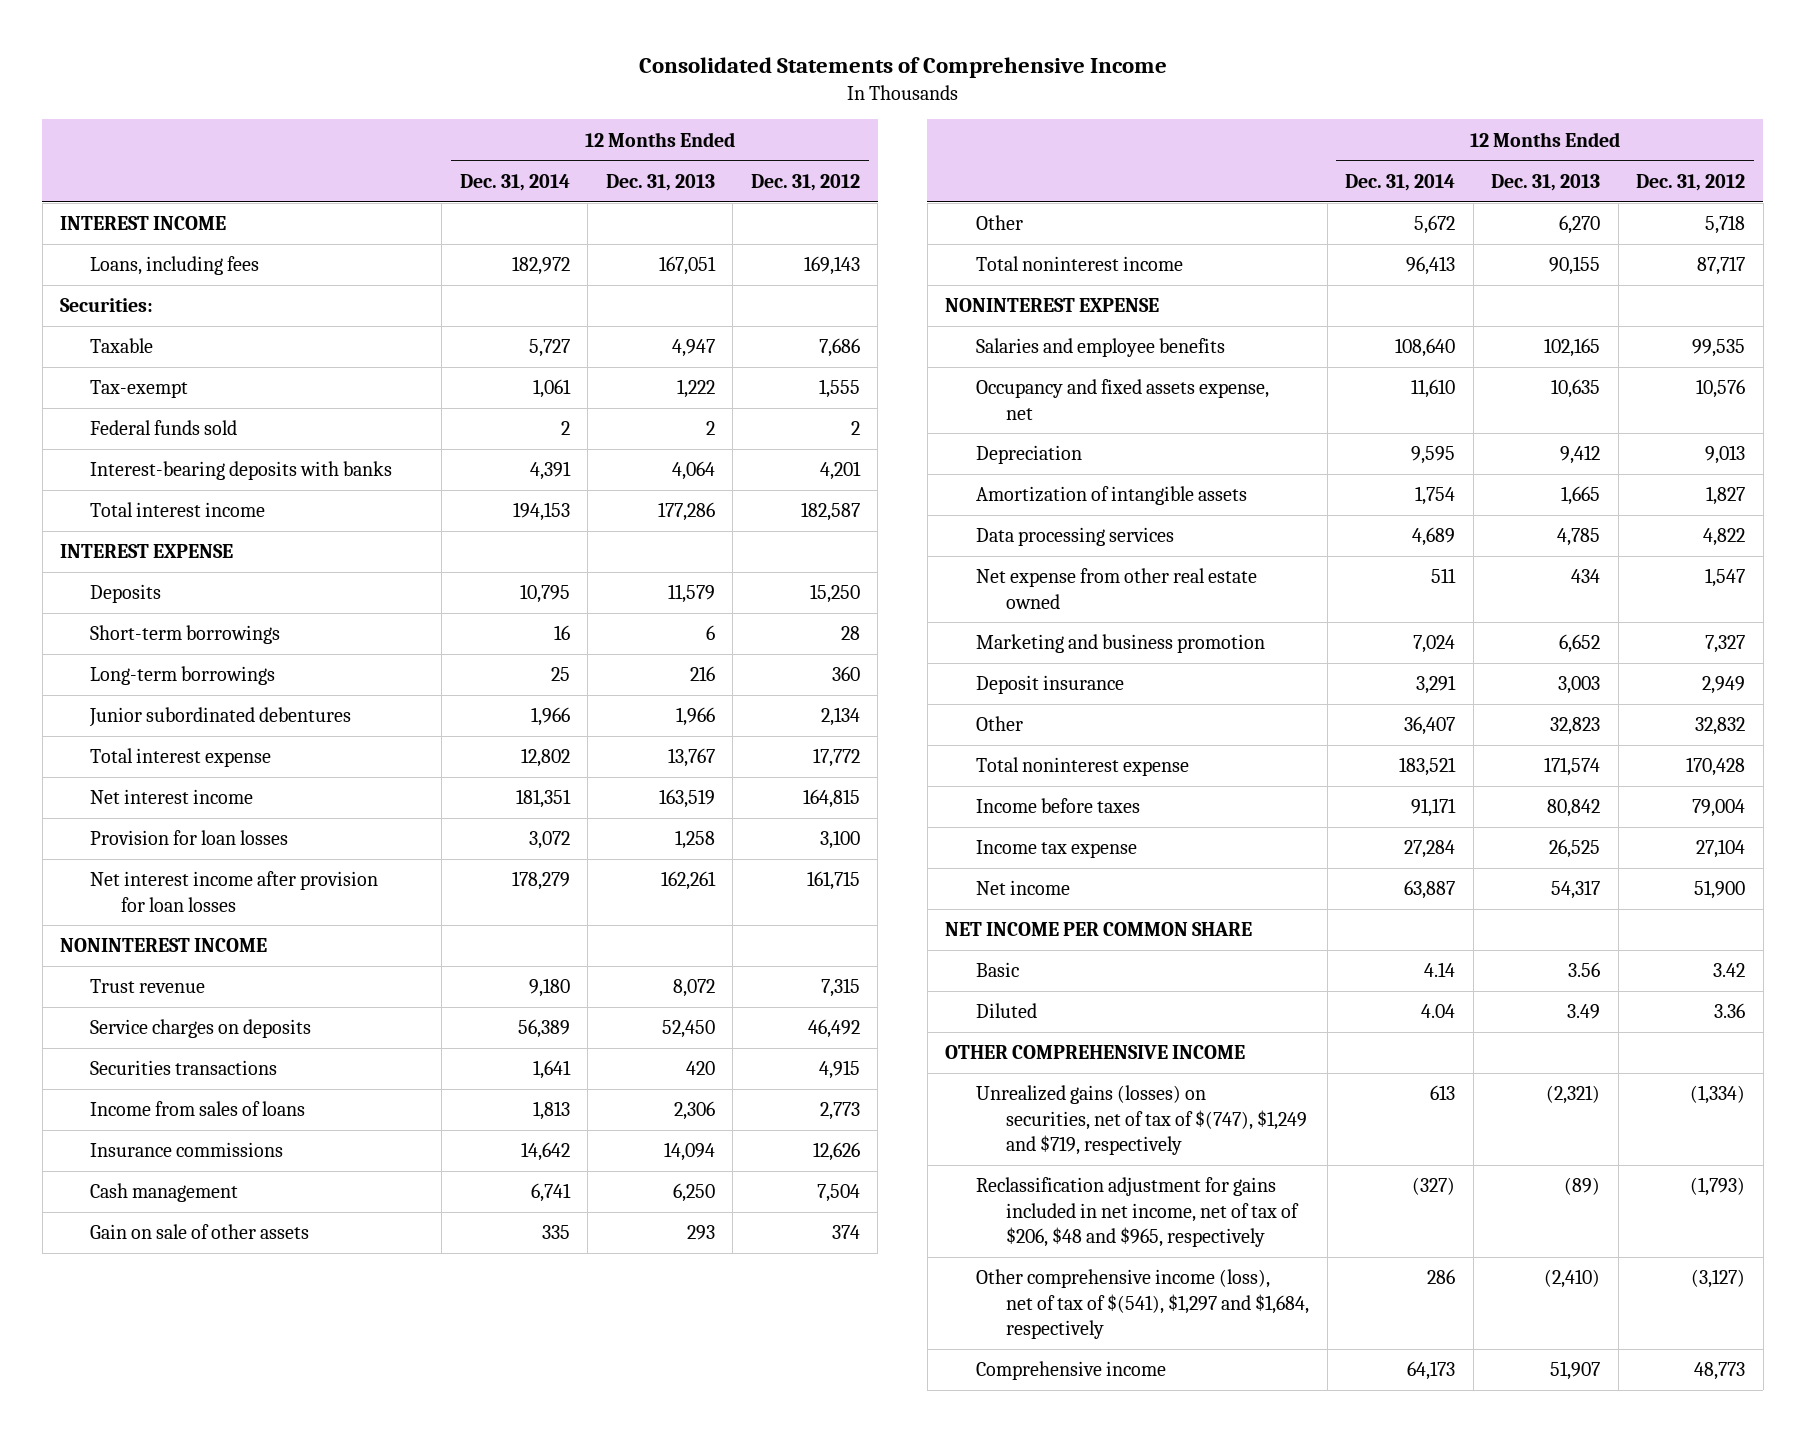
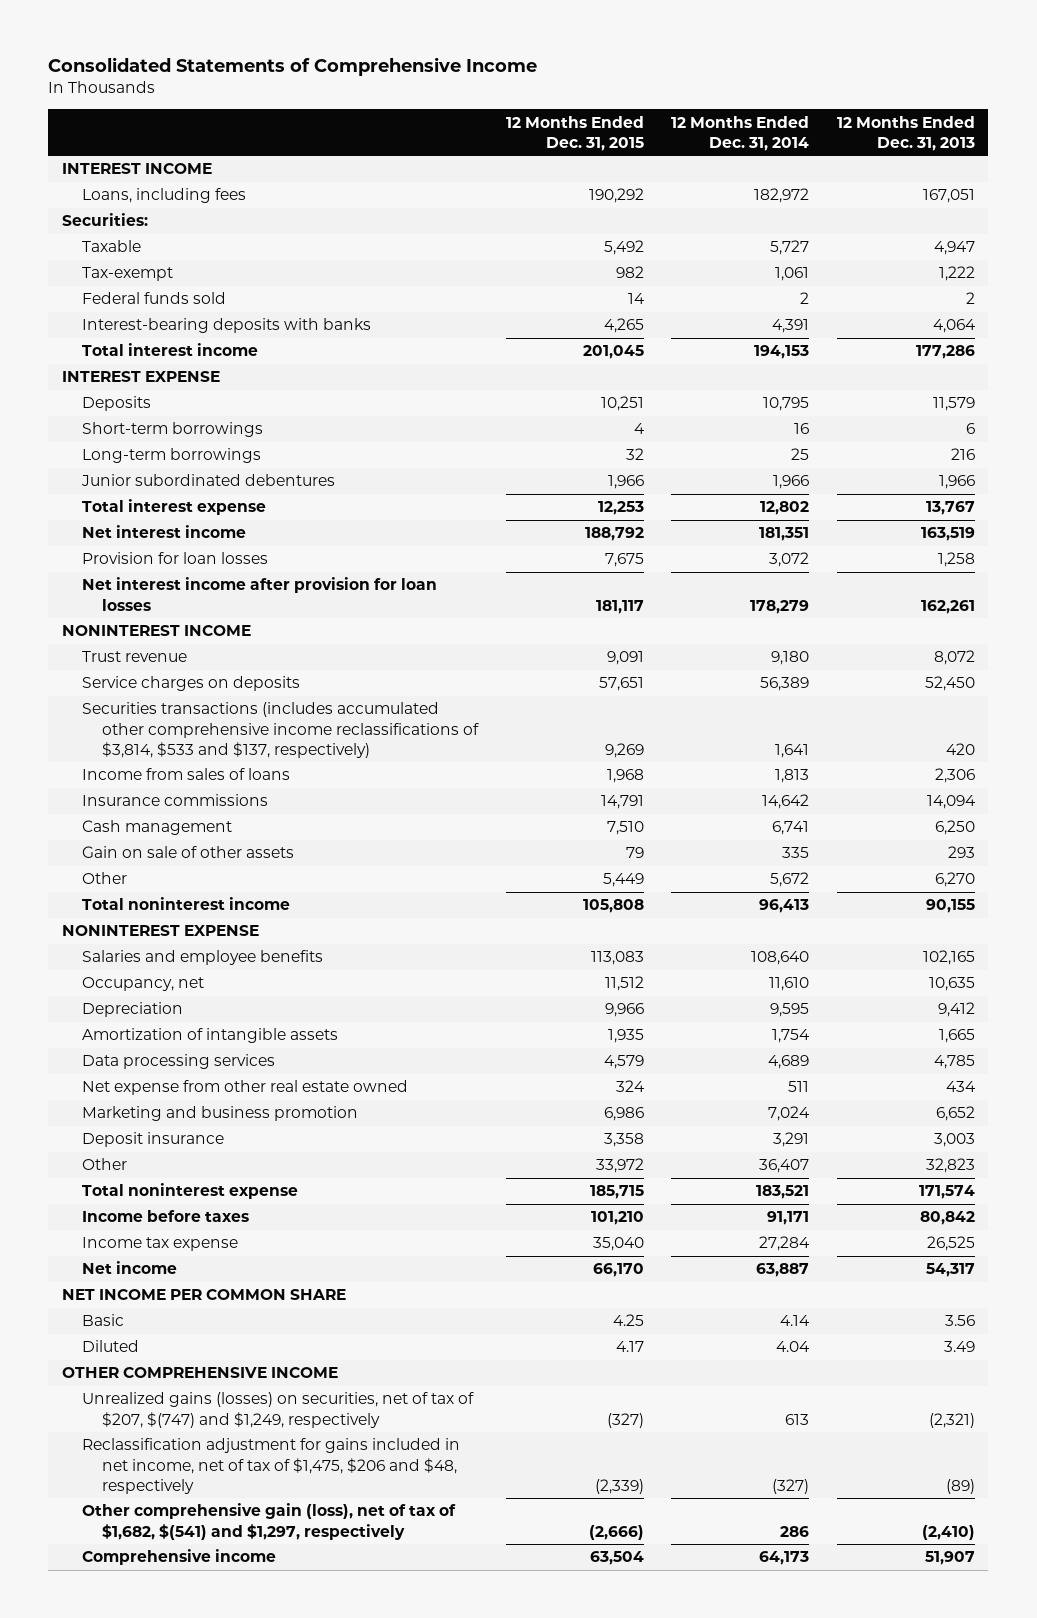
- | 12 Months Ended Dec. 31, 2014 | 12 Months Ended Dec. 31, 2013 | 12 Months Ended Dec. 31, 2012
+ | 12 Months Ended Dec. 31, 2015 | 12 Months Ended Dec. 31, 2014 | 12 Months Ended Dec. 31, 2013
- Securities transactions | 1,641 | 420 | 4,915
+ Securities transactions (includes accumulated other comprehensive income reclassifications of $3,814, $533 and $137, respectively) | 9,269 | 1,641 | 420
- Occupancy and fixed assets expense, net | 11,610 | 10,635 | 10,576
+ Occupancy, net | 11,512 | 11,610 | 10,635
- Unrealized gains (losses) on securities, net of tax of $(747), $1,249 and $719, respectively | 613 | (2,321) | (1,334)
- Reclassification adjustment for gains included in net income, net of tax of $206, $48 and $965, respectively | (327) | (89) | (1,793)
- Other comprehensive income (loss), net of tax of $(541), $1,297 and $1,684, respectively | 286 | (2,410) | (3,127)
+ Unrealized gains (losses) on securities, net of tax of $207, $(747) and $1,249, respectively | (327) | 613 | (2,321)
+ Reclassification adjustment for gains included in net income, net of tax of $1,475, $206 and $48, respectively | (2,339) | (327) | (89)
+ Other comprehensive gain (loss), net of tax of $1,682, $(541) and $1,297, respectively | (2,666) | 286 | (2,410)

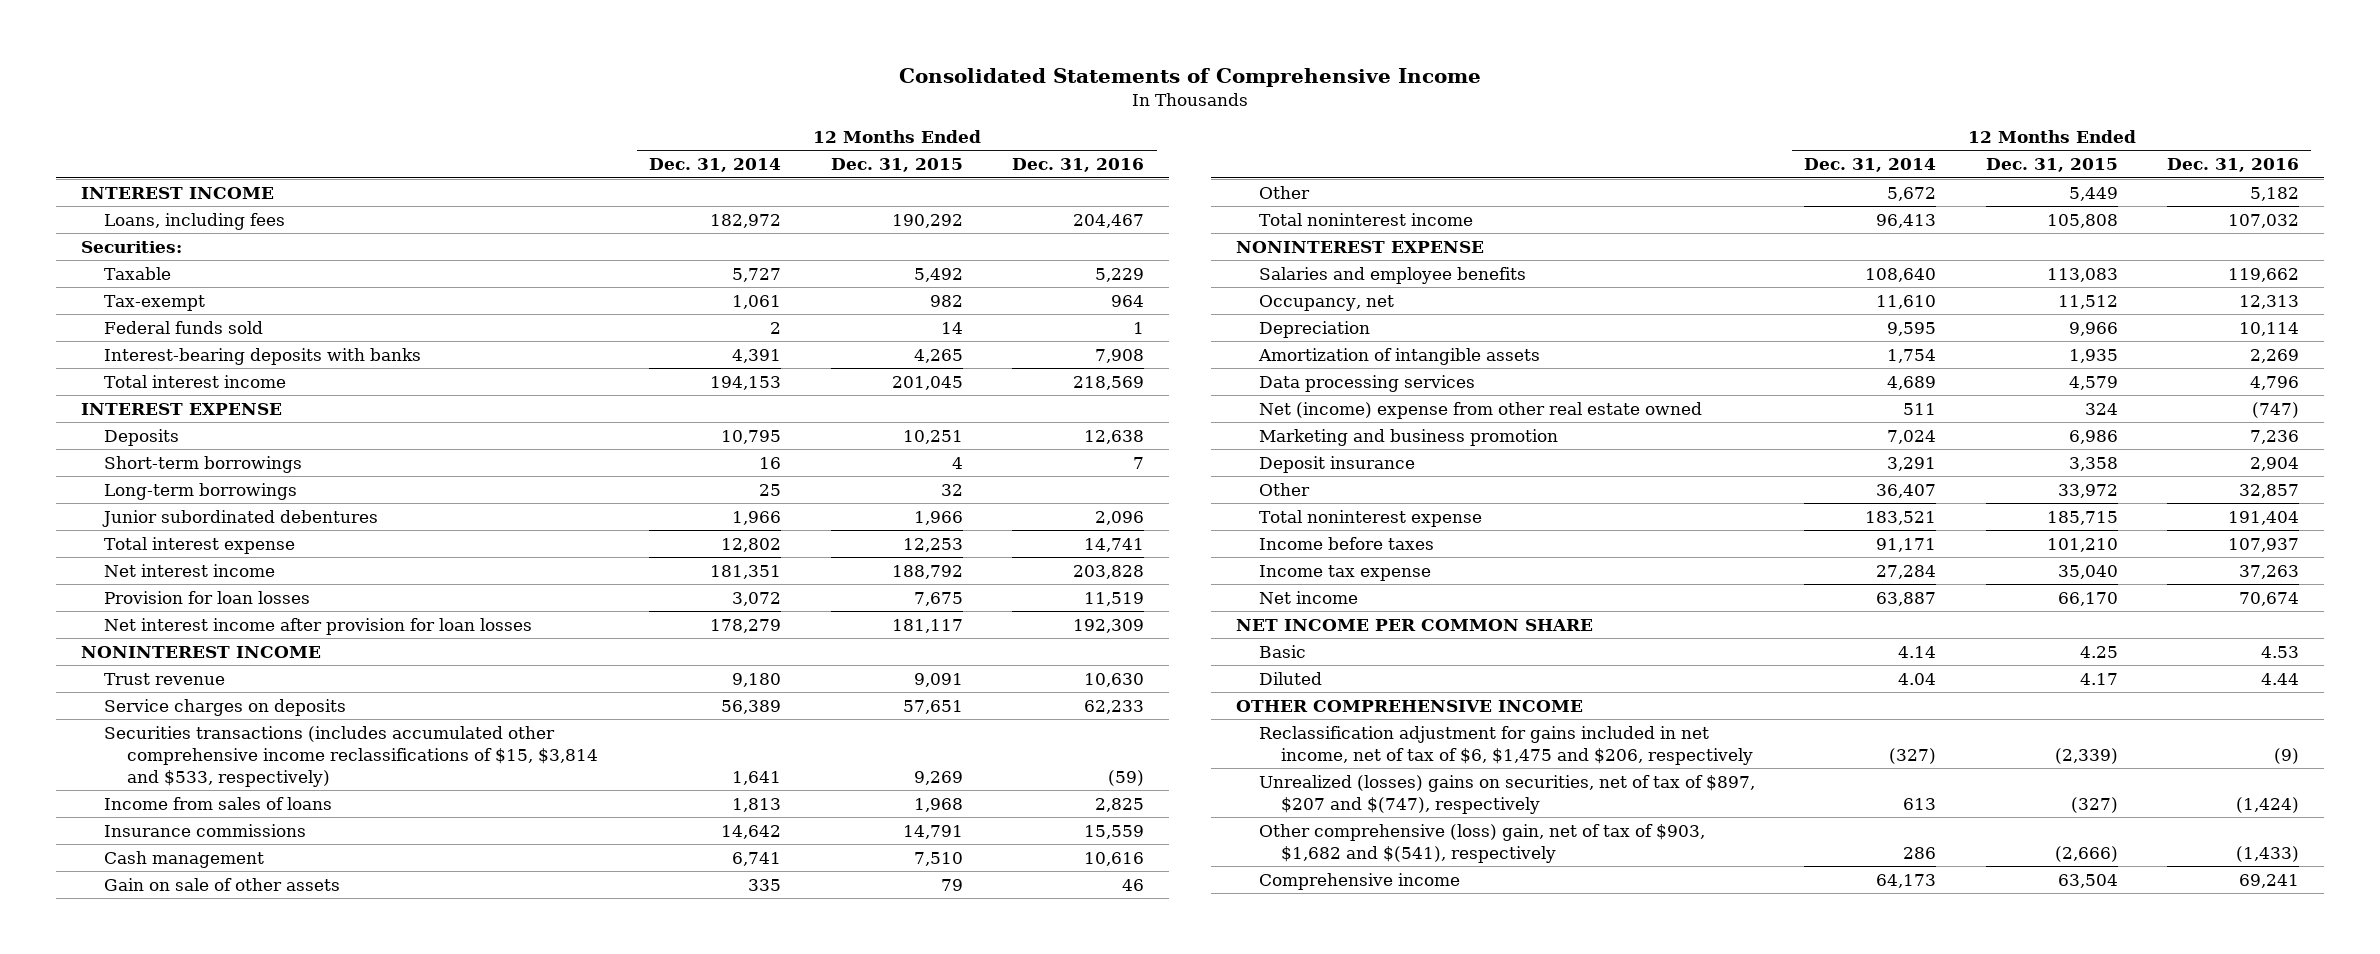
- | 12 Months Ended Dec. 31, 2015 | 12 Months Ended Dec. 31, 2014 | 12 Months Ended Dec. 31, 2013
+ | 12 Months Ended Dec. 31, 2014 | 12 Months Ended Dec. 31, 2015 | 12 Months Ended Dec. 31, 2016
- Securities transactions (includes accumulated other comprehensive income reclassifications of $3,814, $533 and $137, respectively) | 9,269 | 1,641 | 420
+ Securities transactions (includes accumulated other comprehensive income reclassifications of $15, $3,814 and $533, respectively) | 1,641 | 9,269 | (59)
- Net expense from other real estate owned | 324 | 511 | 434
+ Net (income) expense from other real estate owned | 511 | 324 | (747)
- Unrealized gains (losses) on securities, net of tax of $207, $(747) and $1,249, respectively | (327) | 613 | (2,321)
- Reclassification adjustment for gains included in net income, net of tax of $1,475, $206 and $48, respectively | (2,339) | (327) | (89)
- Other comprehensive gain (loss), net of tax of $1,682, $(541) and $1,297, respectively | (2,666) | 286 | (2,410)
+ Reclassification adjustment for gains included in net income, net of tax of $6, $1,475 and $206, respectively | (327) | (2,339) | (9)
+ Unrealized (losses) gains on securities, net of tax of $897, $207 and $(747), respectively | 613 | (327) | (1,424)
+ Other comprehensive (loss) gain, net of tax of $903, $1,682 and $(541), respectively | 286 | (2,666) | (1,433)

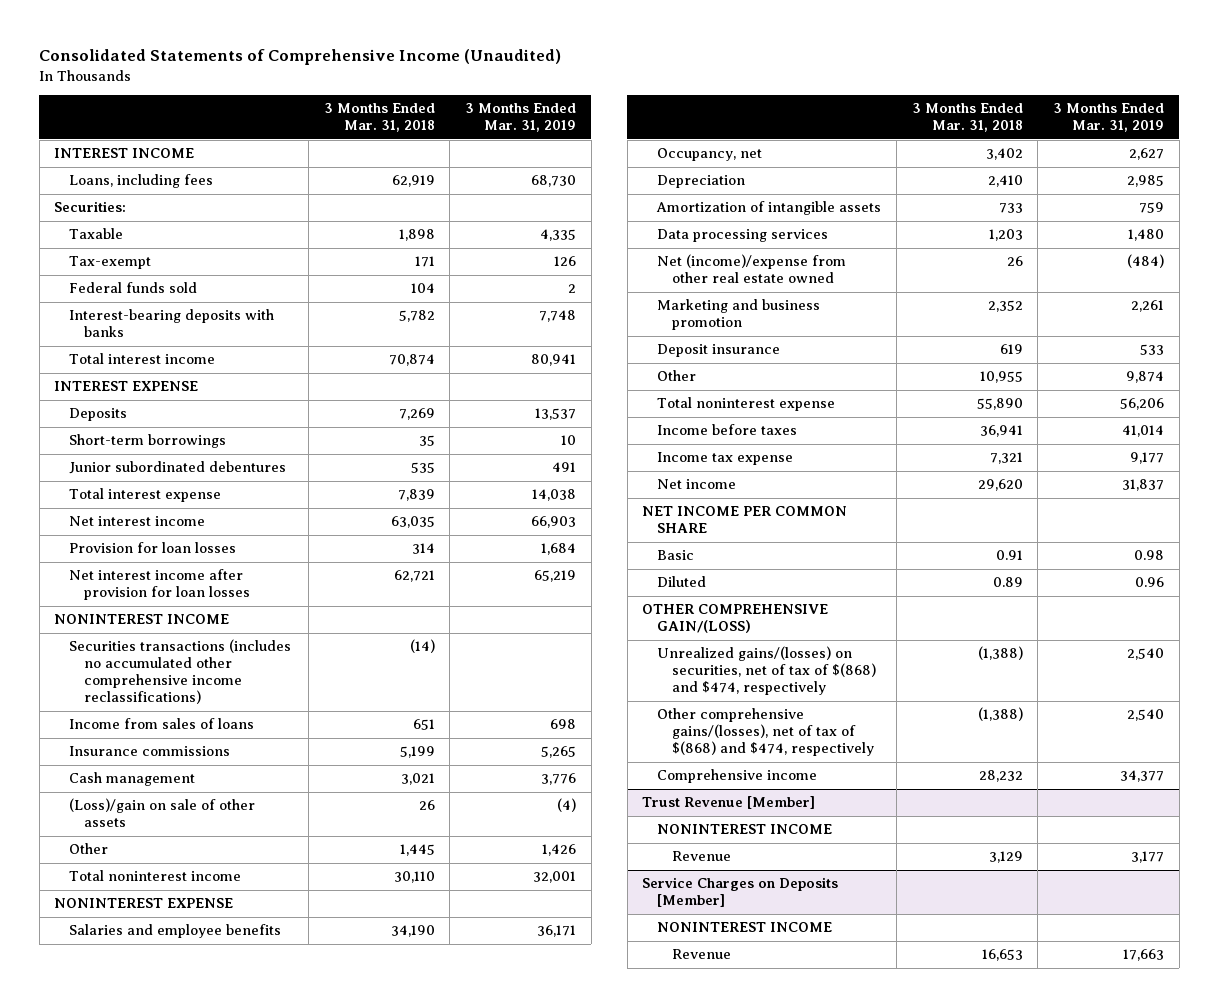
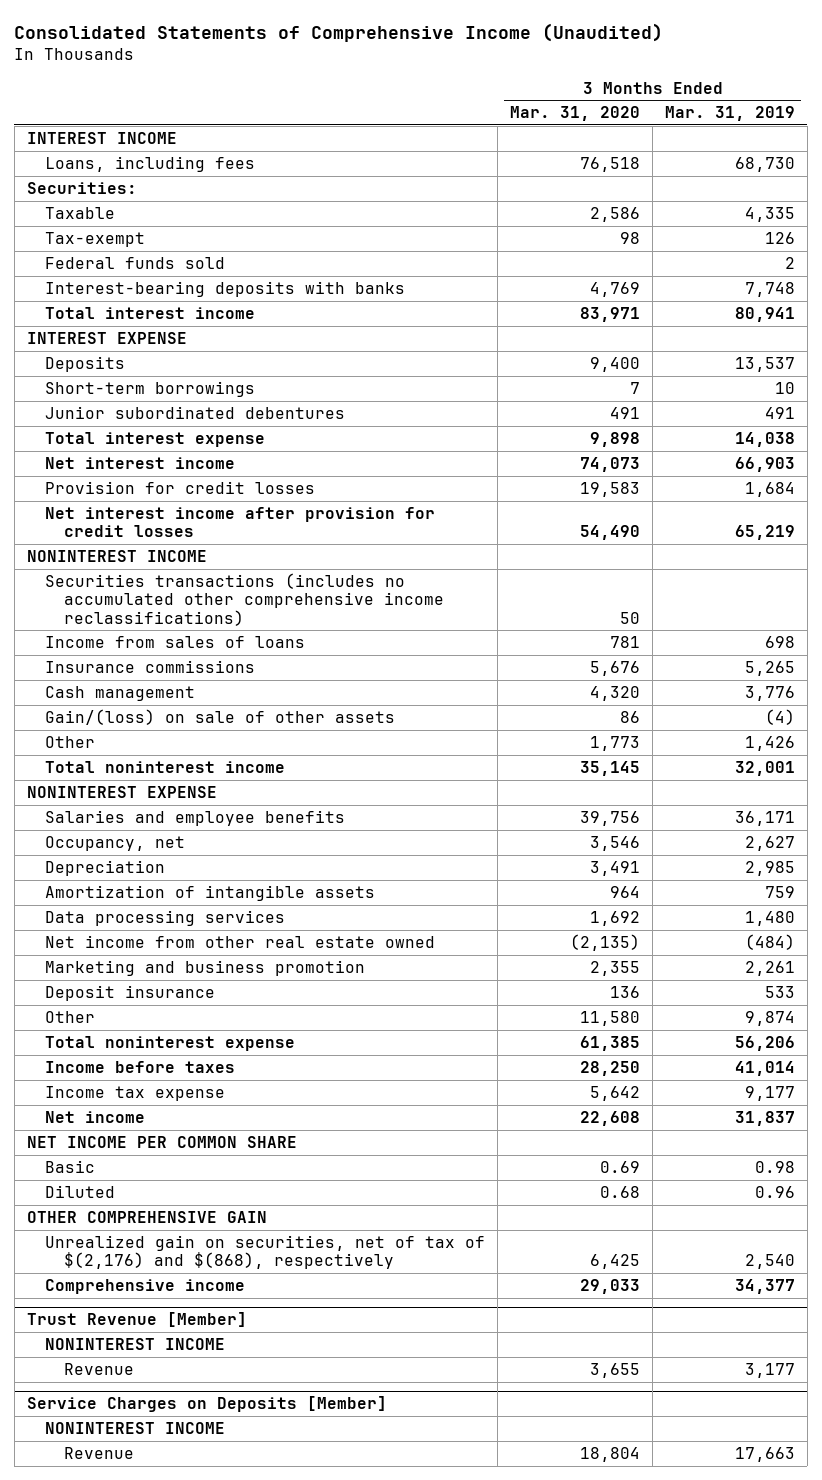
- | 3 Months Ended Mar. 31, 2018 | 3 Months Ended Mar. 31, 2019
+ | 3 Months Ended Mar. 31, 2020 | 3 Months Ended Mar. 31, 2019
- Provision for loan losses | 314 | 1,684
- Net interest income after provision for loan losses | 62,721 | 65,219
+ Provision for credit losses | 19,583 | 1,684
+ Net interest income after provision for credit losses | 54,490 | 65,219
- (Loss)/gain on sale of other assets | 26 | (4)
+ Gain/(loss) on sale of other assets | 86 | (4)
- Net (income)/expense from other real estate owned | 26 | (484)
+ Net income from other real estate owned | (2,135) | (484)
- OTHER COMPREHENSIVE GAIN/(LOSS)
- Unrealized gains/(losses) on securities, net of tax of $(868) and $474, respectively | (1,388) | 2,540
- Other comprehensive gains/(losses), net of tax of $(868) and $474, respectively | (1,388) | 2,540
+ OTHER COMPREHENSIVE GAIN
+ Unrealized gain on securities, net of tax of $(2,176) and $(868), respectively | 6,425 | 2,540

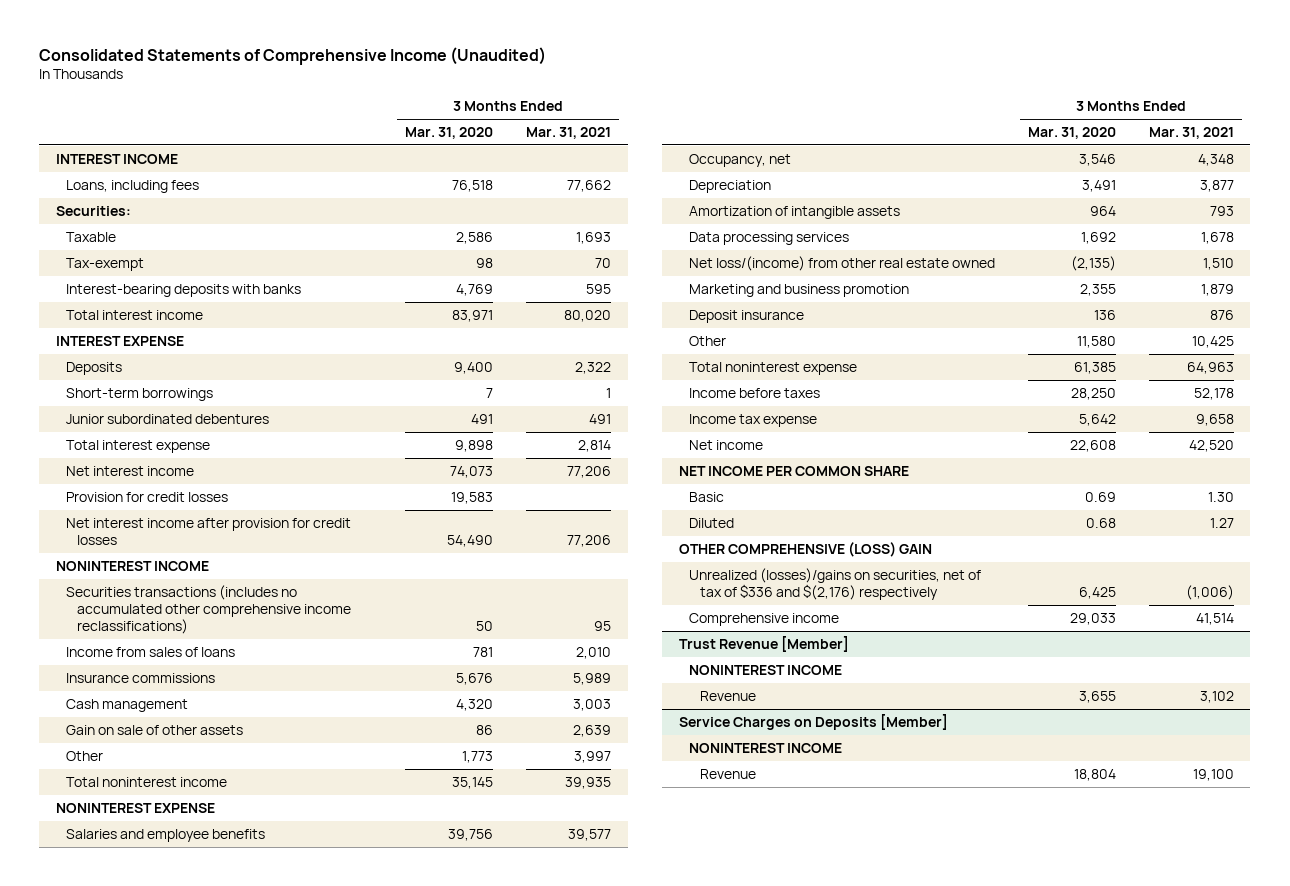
- | 3 Months Ended Mar. 31, 2020 | 3 Months Ended Mar. 31, 2019
+ | 3 Months Ended Mar. 31, 2020 | 3 Months Ended Mar. 31, 2021
- Federal funds sold | | 2
- Gain/(loss) on sale of other assets | 86 | (4)
+ Gain on sale of other assets | 86 | 2,639
- Net income from other real estate owned | (2,135) | (484)
+ Net loss/(income) from other real estate owned | (2,135) | 1,510
- OTHER COMPREHENSIVE GAIN
- Unrealized gain on securities, net of tax of $(2,176) and $(868), respectively | 6,425 | 2,540
+ OTHER COMPREHENSIVE (LOSS) GAIN
+ Unrealized (losses)/gains on securities, net of tax of $336 and $(2,176) respectively | 6,425 | (1,006)

